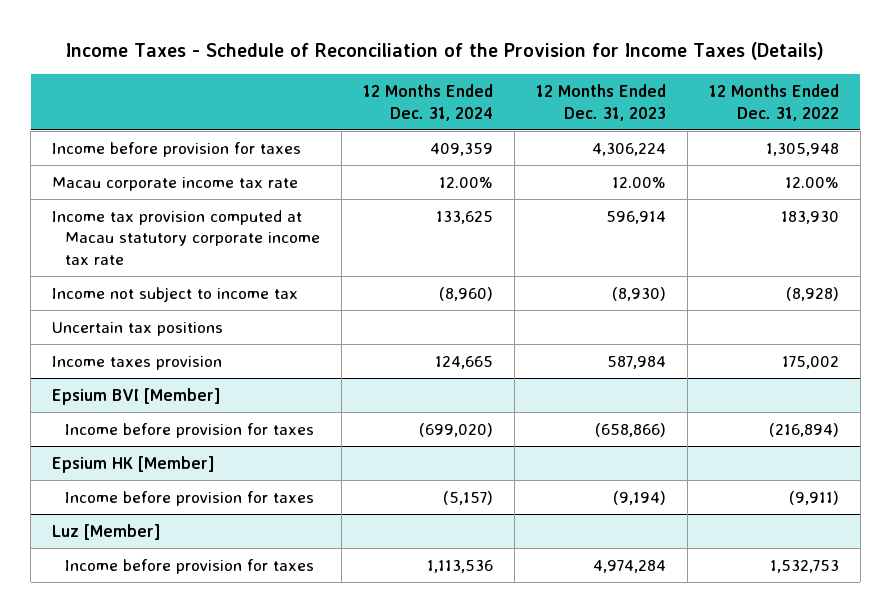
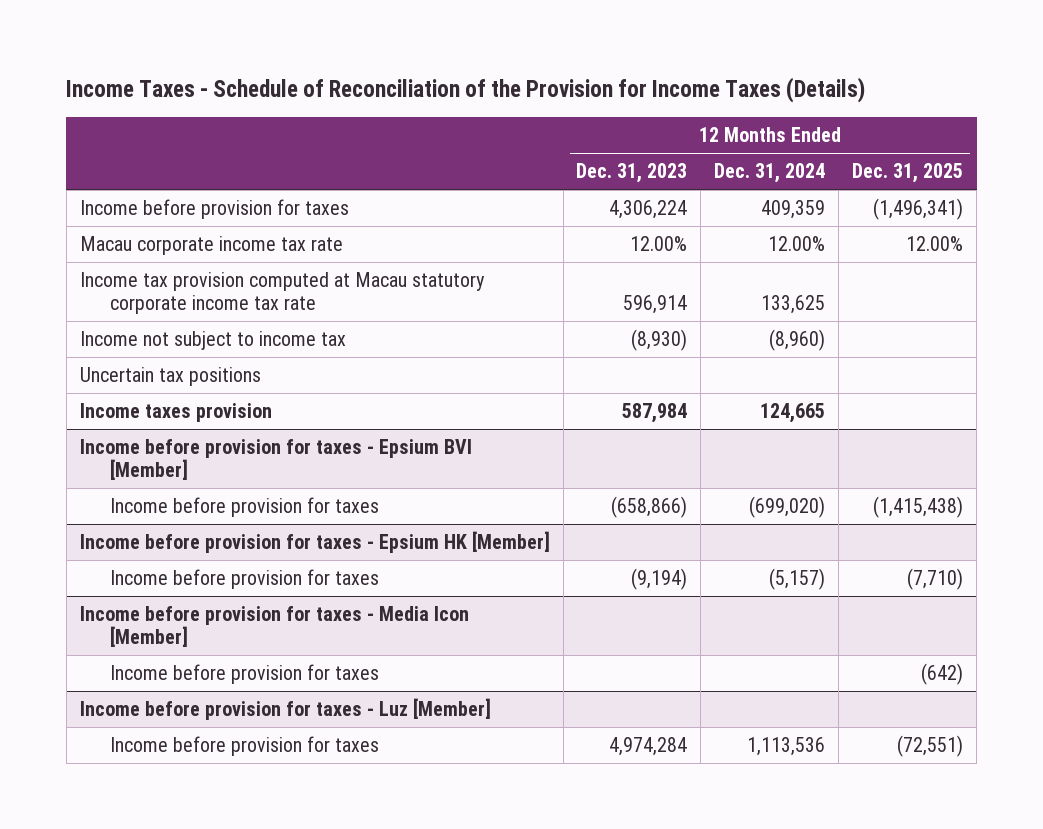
- | 12 Months Ended Dec. 31, 2024 | 12 Months Ended Dec. 31, 2023 | 12 Months Ended Dec. 31, 2022
+ | 12 Months Ended Dec. 31, 2023 | 12 Months Ended Dec. 31, 2024 | 12 Months Ended Dec. 31, 2025
- Epsium BVI [Member]
+ Income before provision for taxes - Epsium BVI [Member]
- Epsium HK [Member]
+ Income before provision for taxes - Epsium HK [Member]
- Luz [Member]
+ Income before provision for taxes - Media Icon [Member]
+ Income before provision for taxes | | | (642)
+ Income before provision for taxes - Luz [Member]

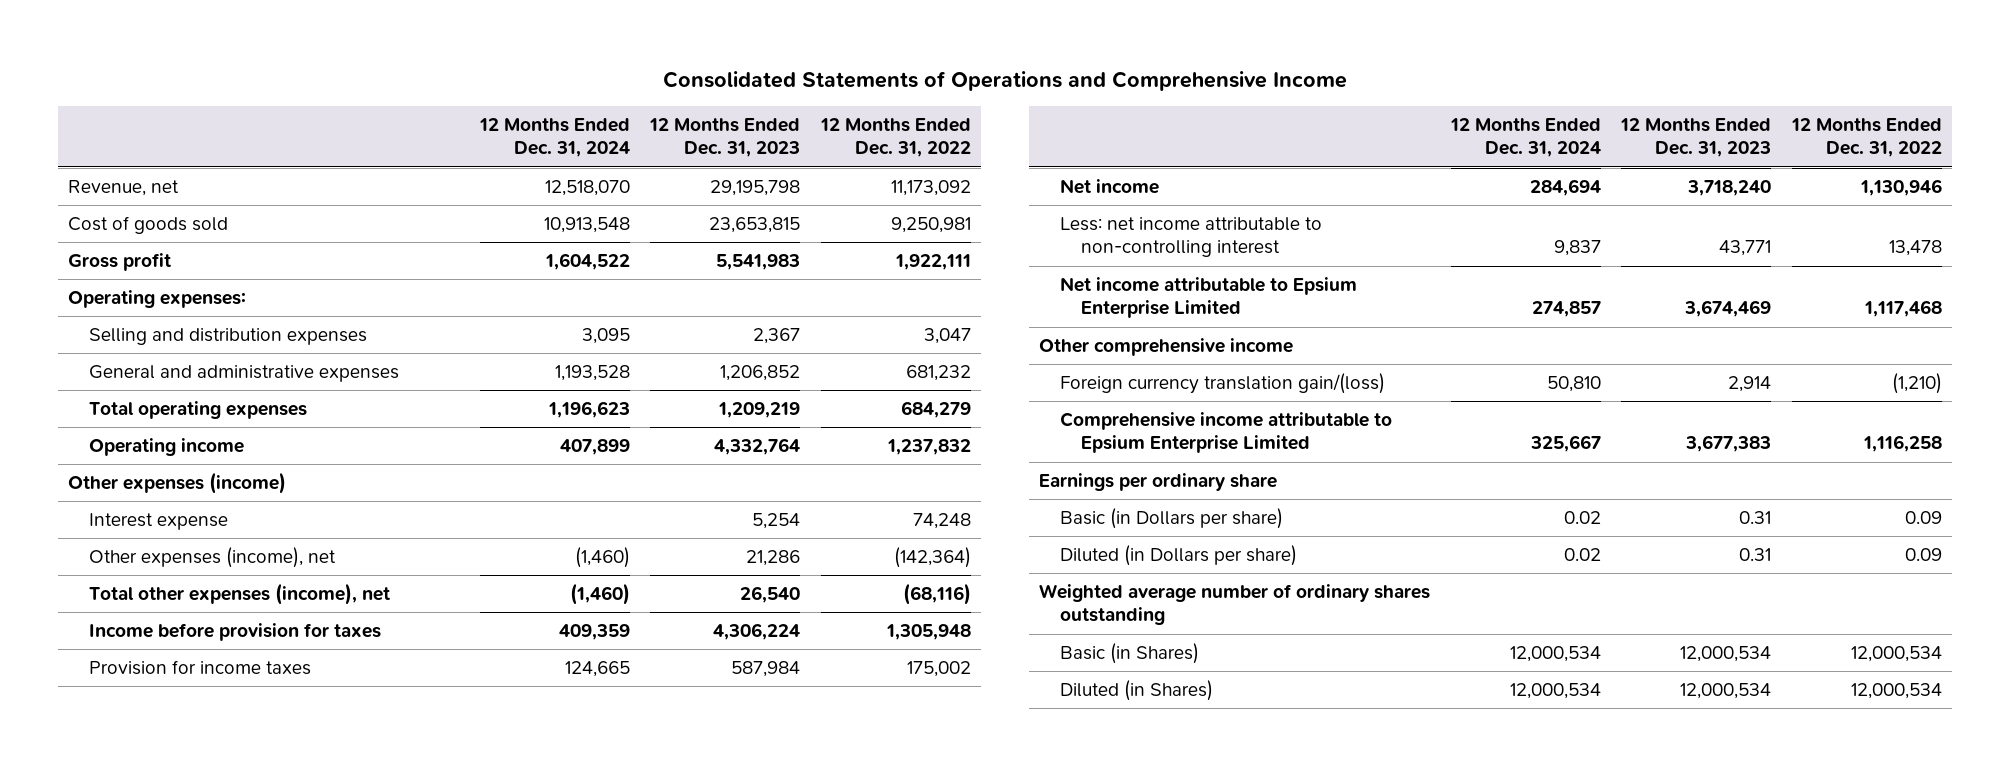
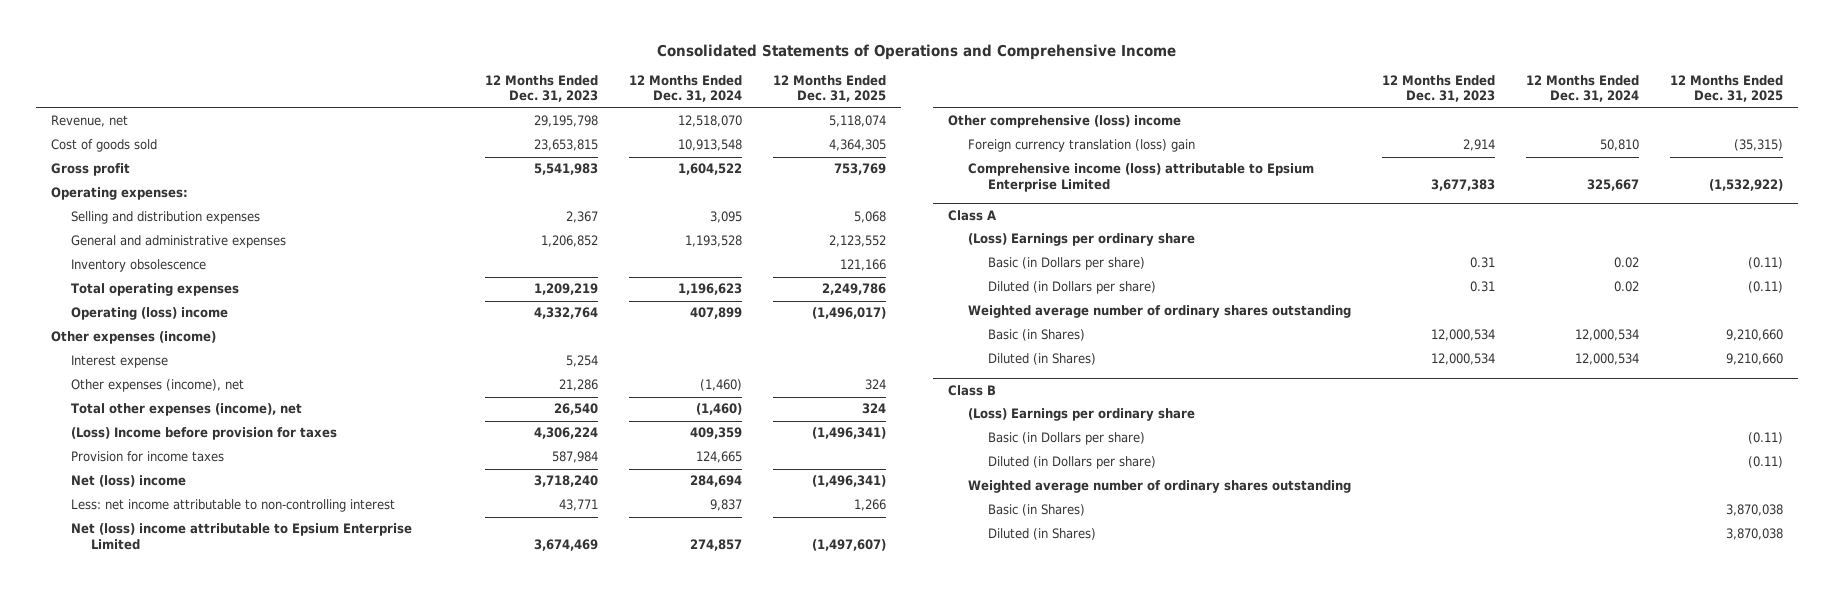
- | 12 Months Ended Dec. 31, 2024 | 12 Months Ended Dec. 31, 2023 | 12 Months Ended Dec. 31, 2022
+ | 12 Months Ended Dec. 31, 2023 | 12 Months Ended Dec. 31, 2024 | 12 Months Ended Dec. 31, 2025
+ Inventory obsolescence | | | 121,166
- Operating income | 407,899 | 4,332,764 | 1,237,832
+ Operating (loss) income | 4,332,764 | 407,899 | (1,496,017)
- Income before provision for taxes | 409,359 | 4,306,224 | 1,305,948
+ (Loss) Income before provision for taxes | 4,306,224 | 409,359 | (1,496,341)
- Net income | 284,694 | 3,718,240 | 1,130,946
+ Net (loss) income | 3,718,240 | 284,694 | (1,496,341)
- Net income attributable to Epsium Enterprise Limited | 274,857 | 3,674,469 | 1,117,468
- Other comprehensive income
- Foreign currency translation gain/(loss) | 50,810 | 2,914 | (1,210)
- Comprehensive income attributable to Epsium Enterprise Limited | 325,667 | 3,677,383 | 1,116,258
- Earnings per ordinary share
+ Net (loss) income attributable to Epsium Enterprise Limited | 3,674,469 | 274,857 | (1,497,607)
+ Other comprehensive (loss) income
+ Foreign currency translation (loss) gain | 2,914 | 50,810 | (35,315)
+ Comprehensive income (loss) attributable to Epsium Enterprise Limited | 3,677,383 | 325,667 | (1,532,922)
+ Class A
+ (Loss) Earnings per ordinary share
+ Class B
+ (Loss) Earnings per ordinary share
+ Basic (in Dollars per share) | | | (0.11)
+ Diluted (in Dollars per share) | | | (0.11)
+ Weighted average number of ordinary shares outstanding
+ Basic (in Shares) | | | 3,870,038
+ Diluted (in Shares) | | | 3,870,038

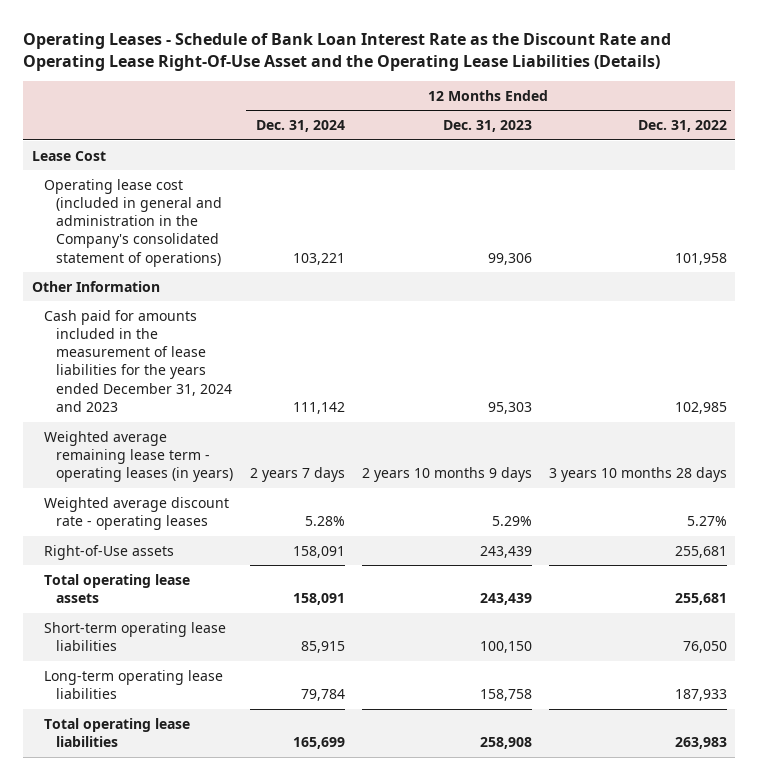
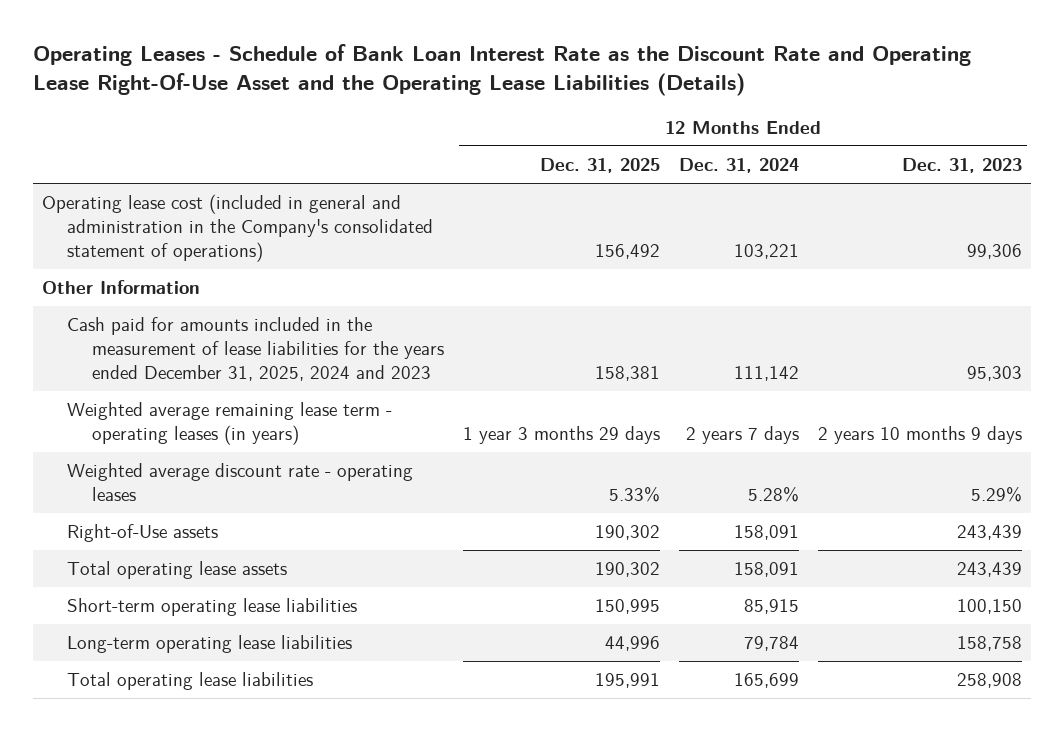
- | 12 Months Ended Dec. 31, 2024 | 12 Months Ended Dec. 31, 2023 | 12 Months Ended Dec. 31, 2022
+ | 12 Months Ended Dec. 31, 2025 | 12 Months Ended Dec. 31, 2024 | 12 Months Ended Dec. 31, 2023
- Lease Cost
- Cash paid for amounts included in the measurement of lease liabilities for the years ended December 31, 2024 and 2023 | 111,142 | 95,303 | 102,985
+ Cash paid for amounts included in the measurement of lease liabilities for the years ended December 31, 2025, 2024 and 2023 | 158,381 | 111,142 | 95,303

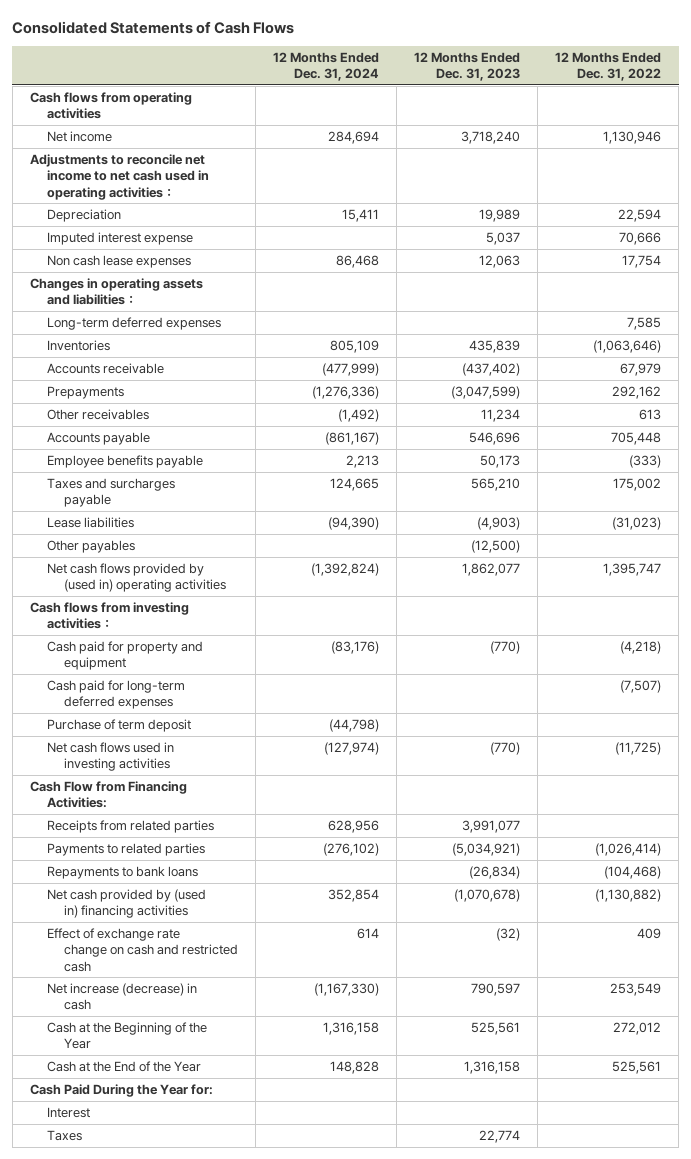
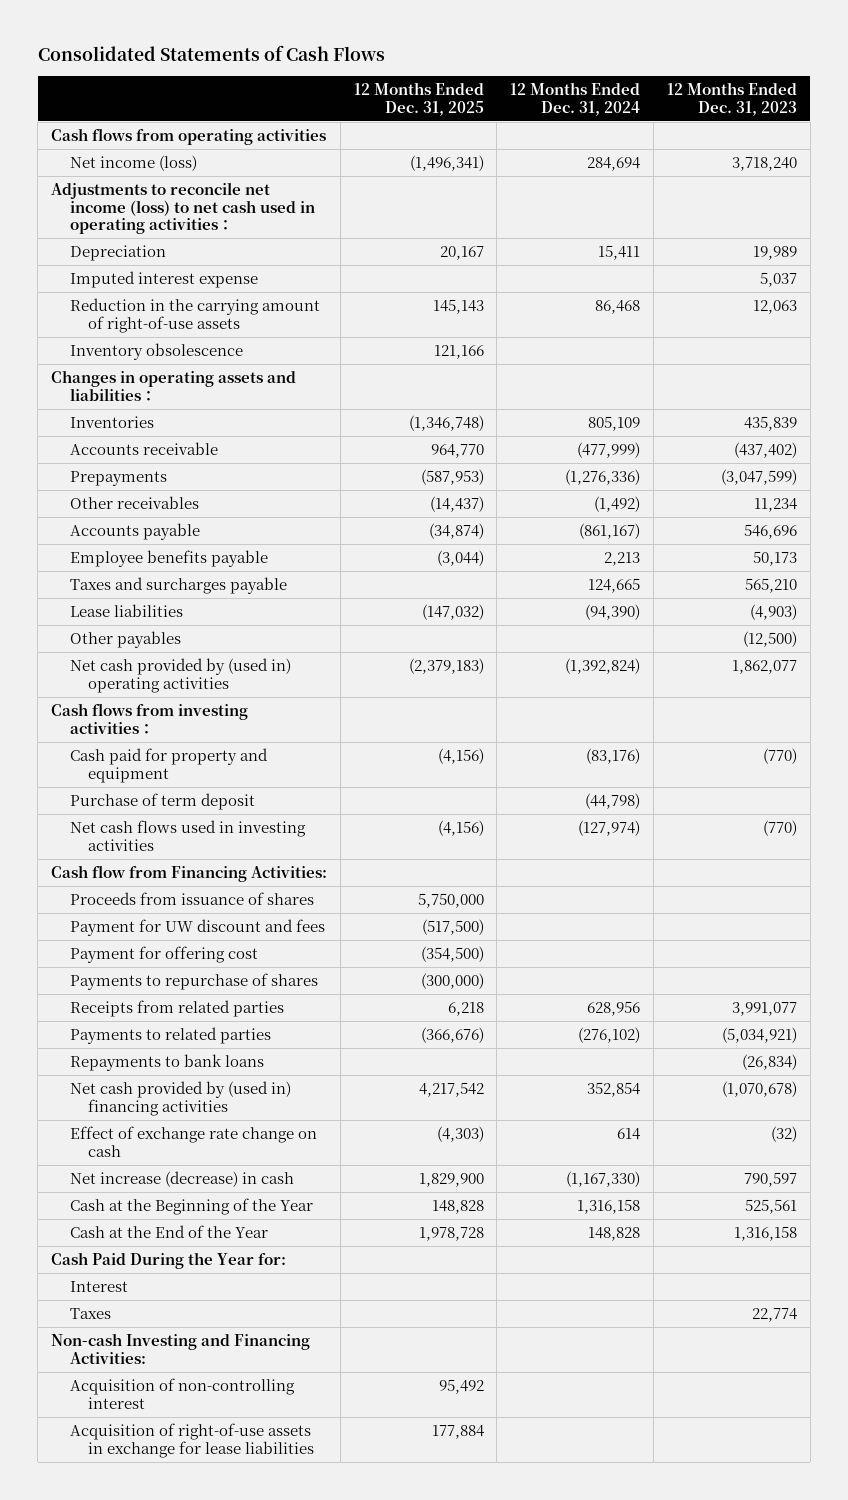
- | 12 Months Ended Dec. 31, 2024 | 12 Months Ended Dec. 31, 2023 | 12 Months Ended Dec. 31, 2022
+ | 12 Months Ended Dec. 31, 2025 | 12 Months Ended Dec. 31, 2024 | 12 Months Ended Dec. 31, 2023
- Net income | 284,694 | 3,718,240 | 1,130,946
- Adjustments to reconcile net income to net cash used in operating activities：
+ Net income (loss) | (1,496,341) | 284,694 | 3,718,240
+ Adjustments to reconcile net income (loss) to net cash used in operating activities：
- Non cash lease expenses | 86,468 | 12,063 | 17,754
+ Reduction in the carrying amount of right-of-use assets | 145,143 | 86,468 | 12,063
+ Inventory obsolescence | 121,166 | |
- Long-term deferred expenses | | | 7,585
- Net cash flows provided by (used in) operating activities | (1,392,824) | 1,862,077 | 1,395,747
+ Net cash provided by (used in) operating activities | (2,379,183) | (1,392,824) | 1,862,077
- Cash paid for long-term deferred expenses | | | (7,507)
- Cash Flow from Financing Activities:
+ Cash flow from Financing Activities:
+ Proceeds from issuance of shares | 5,750,000 | |
+ Payment for UW discount and fees | (517,500) | |
+ Payment for offering cost | (354,500) | |
+ Payments to repurchase of shares | (300,000) | |
- Effect of exchange rate change on cash and restricted cash | 614 | (32) | 409
+ Effect of exchange rate change on cash | (4,303) | 614 | (32)
+ Non-cash Investing and Financing Activities:
+ Acquisition of non-controlling interest | 95,492 | |
+ Acquisition of right-of-use assets in exchange for lease liabilities | 177,884 | |

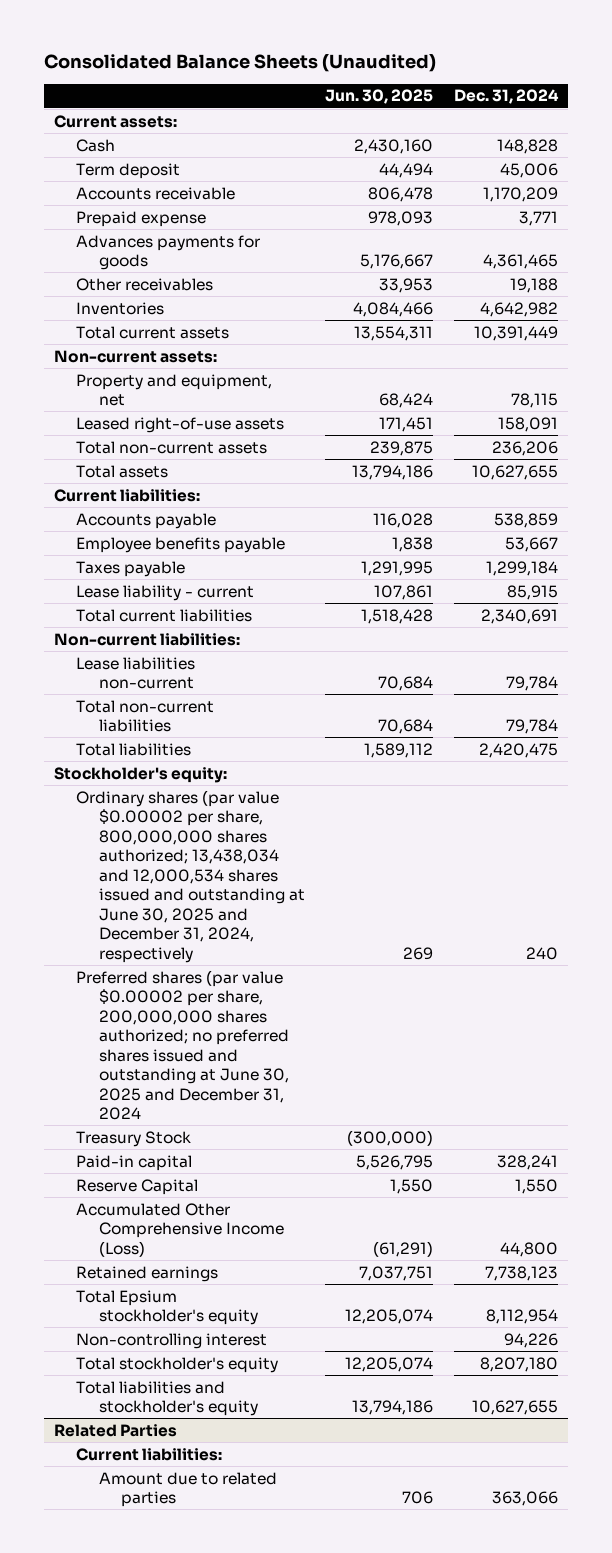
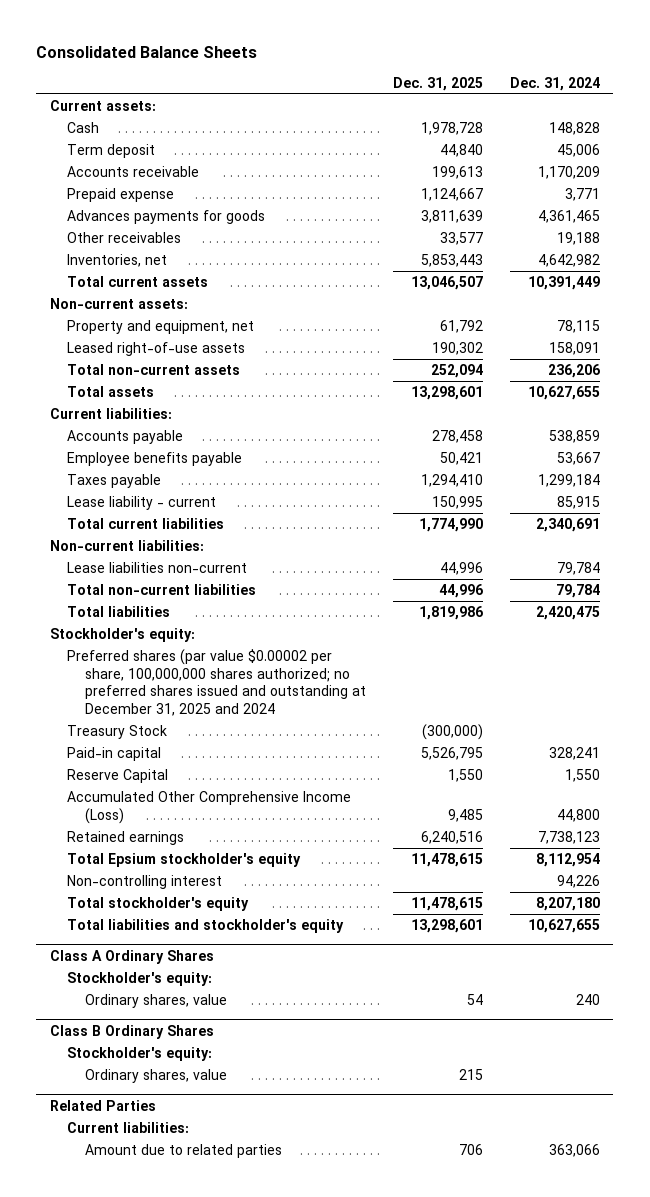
- Consolidated Balance Sheets (Unaudited)
+ Consolidated Balance Sheets
- | Jun. 30, 2025 | Dec. 31, 2024
+ | Dec. 31, 2025 | Dec. 31, 2024
- Inventories | 4,084,466 | 4,642,982
+ Inventories, net | 5,853,443 | 4,642,982
- Ordinary shares (par value $0.00002 per share, 800,000,000 shares authorized; 13,438,034 and 12,000,534 shares issued and outstanding at June 30, 2025 and December 31, 2024, respectively | 269 | 240
- Preferred shares (par value $0.00002 per share, 200,000,000 shares authorized; no preferred shares issued and outstanding at June 30, 2025 and December 31, 2024
+ Preferred shares (par value $0.00002 per share, 100,000,000 shares authorized; no preferred shares issued and outstanding at December 31, 2025 and 2024
+ Class A Ordinary Shares
+ Stockholder's equity:
+ Ordinary shares, value | 54 | 240
+ Class B Ordinary Shares
+ Stockholder's equity:
+ Ordinary shares, value | 215 |

